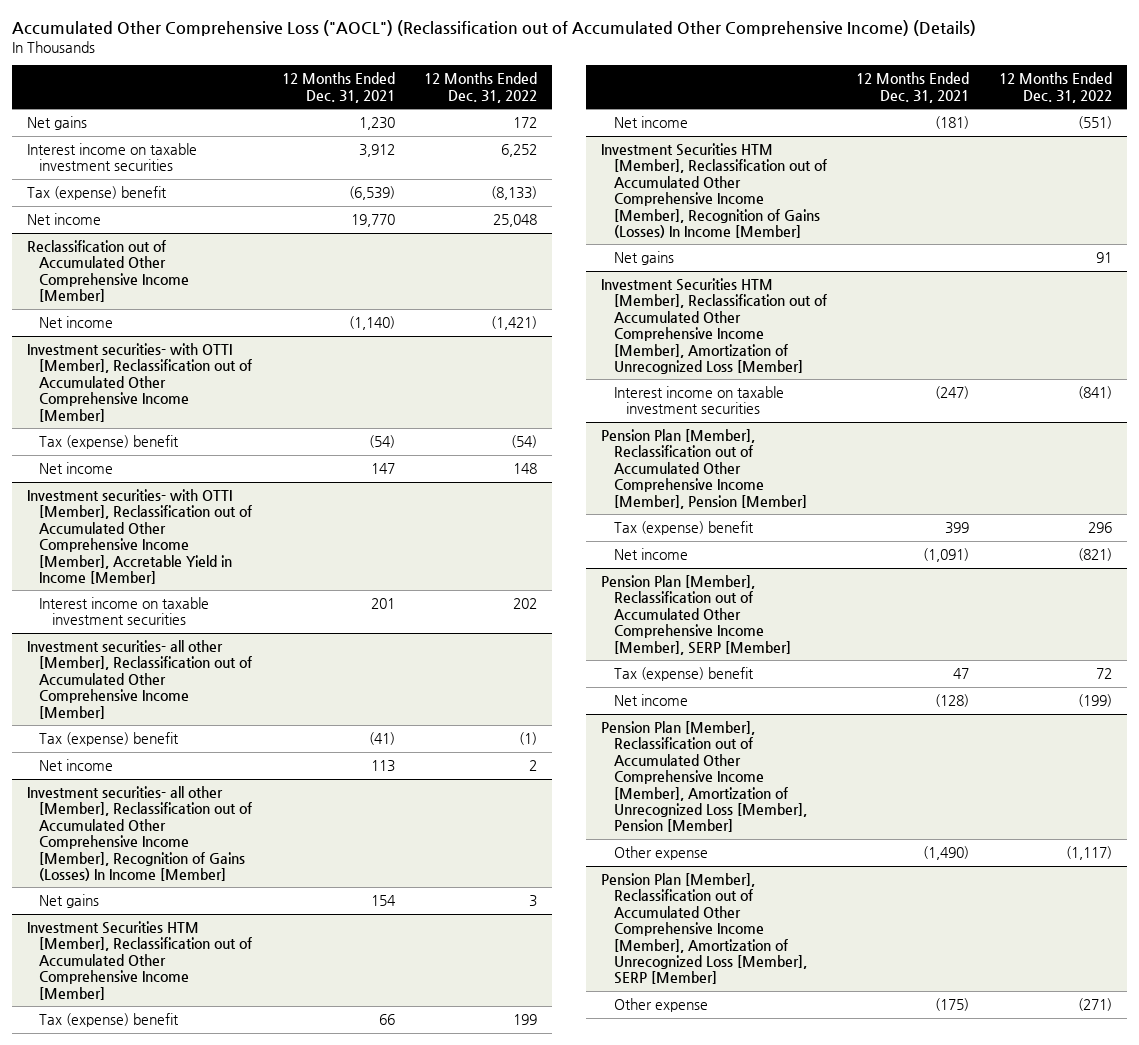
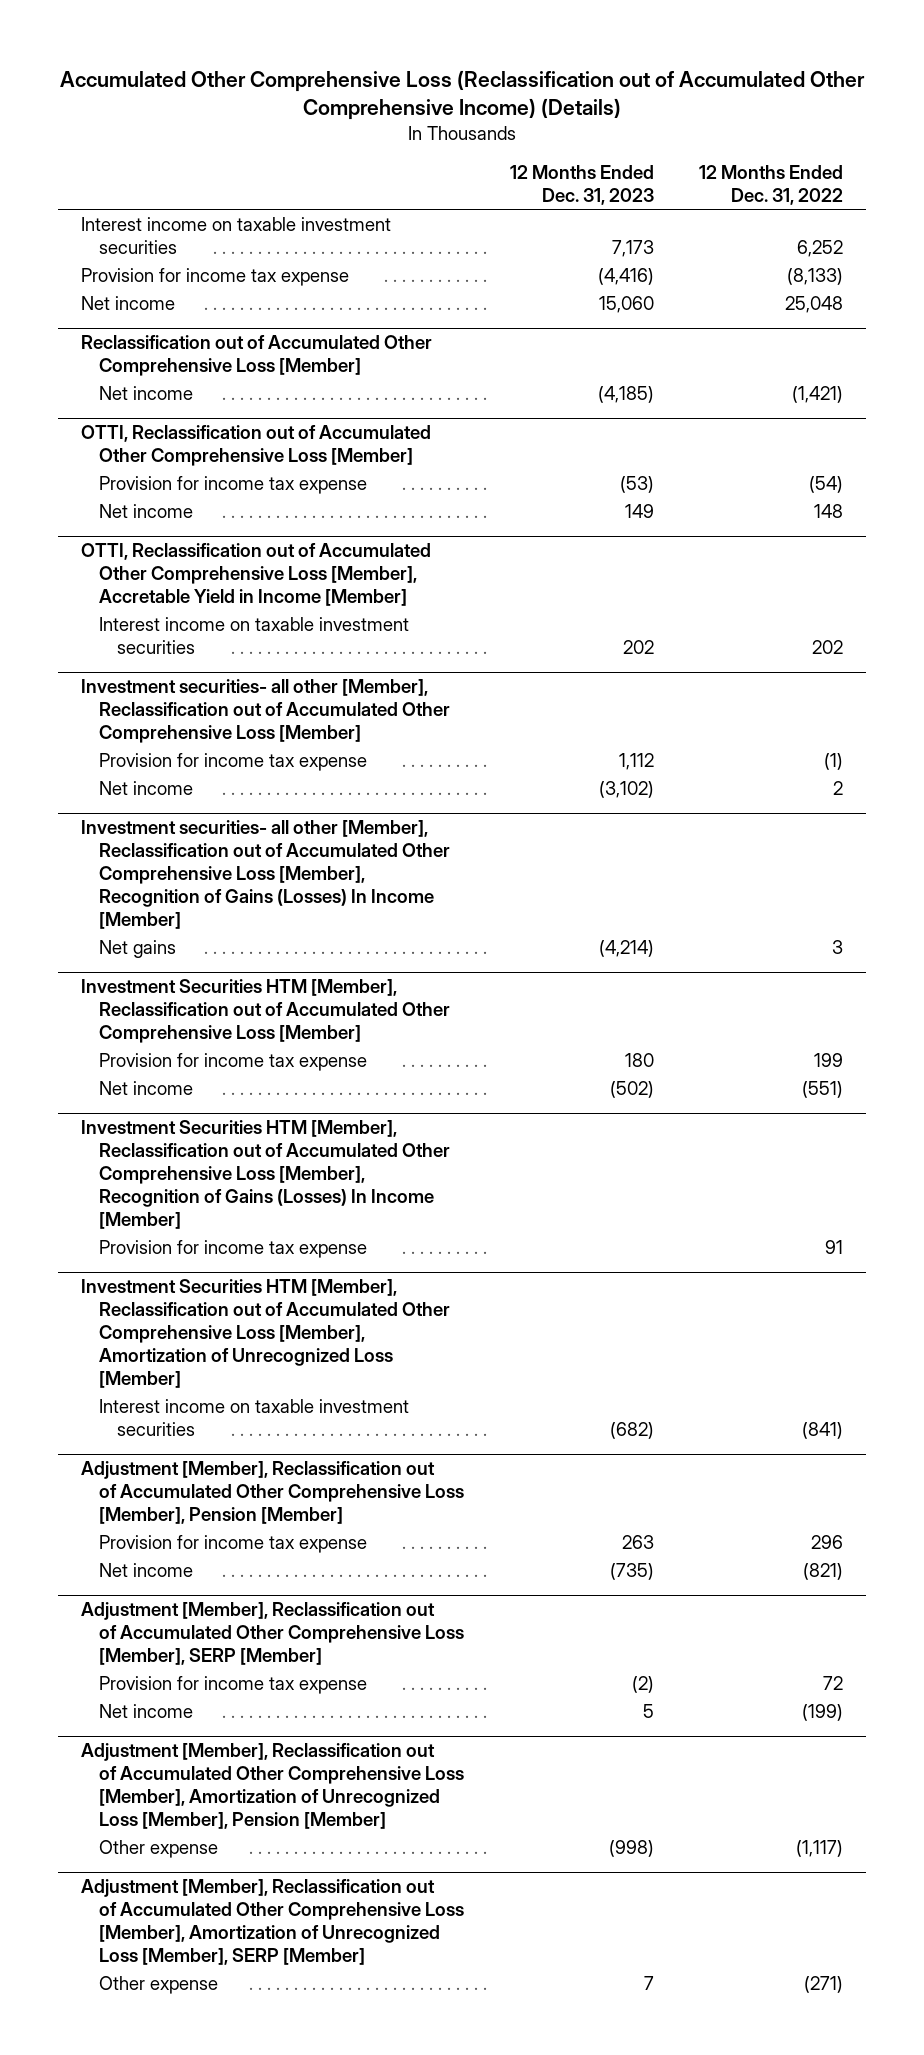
- Accumulated Other Comprehensive Loss ("AOCL") (Reclassification out of Accumulated Other Comprehensive Income) (Details)
+ Accumulated Other Comprehensive Loss (Reclassification out of Accumulated Other Comprehensive Income) (Details)
- | 12 Months Ended Dec. 31, 2021 | 12 Months Ended Dec. 31, 2022
+ | 12 Months Ended Dec. 31, 2023 | 12 Months Ended Dec. 31, 2022
- Net gains | 1,230 | 172
- Tax (expense) benefit | (6,539) | (8,133)
+ Provision for income tax expense | (4,416) | (8,133)
- Reclassification out of Accumulated Other Comprehensive Income [Member]
+ Reclassification out of Accumulated Other Comprehensive Loss [Member]
- Investment securities- with OTTI [Member], Reclassification out of Accumulated Other Comprehensive Income [Member]
- Tax (expense) benefit | (54) | (54)
+ OTTI, Reclassification out of Accumulated Other Comprehensive Loss [Member]
+ Provision for income tax expense | (53) | (54)
- Investment securities- with OTTI [Member], Reclassification out of Accumulated Other Comprehensive Income [Member], Accretable Yield in Income [Member]
+ OTTI, Reclassification out of Accumulated Other Comprehensive Loss [Member], Accretable Yield in Income [Member]
- Investment securities- all other [Member], Reclassification out of Accumulated Other Comprehensive Income [Member]
- Tax (expense) benefit | (41) | (1)
+ Investment securities- all other [Member], Reclassification out of Accumulated Other Comprehensive Loss [Member]
+ Provision for income tax expense | 1,112 | (1)
- Investment securities- all other [Member], Reclassification out of Accumulated Other Comprehensive Income [Member], Recognition of Gains (Losses) In Income [Member]
+ Investment securities- all other [Member], Reclassification out of Accumulated Other Comprehensive Loss [Member], Recognition of Gains (Losses) In Income [Member]
- Investment Securities HTM [Member], Reclassification out of Accumulated Other Comprehensive Income [Member]
- Tax (expense) benefit | 66 | 199
+ Investment Securities HTM [Member], Reclassification out of Accumulated Other Comprehensive Loss [Member]
+ Provision for income tax expense | 180 | 199
- Investment Securities HTM [Member], Reclassification out of Accumulated Other Comprehensive Income [Member], Recognition of Gains (Losses) In Income [Member]
- Net gains | | 91
- Investment Securities HTM [Member], Reclassification out of Accumulated Other Comprehensive Income [Member], Amortization of Unrecognized Loss [Member]
+ Investment Securities HTM [Member], Reclassification out of Accumulated Other Comprehensive Loss [Member], Recognition of Gains (Losses) In Income [Member]
+ Provision for income tax expense | | 91
+ Investment Securities HTM [Member], Reclassification out of Accumulated Other Comprehensive Loss [Member], Amortization of Unrecognized Loss [Member]
- Pension Plan [Member], Reclassification out of Accumulated Other Comprehensive Income [Member], Pension [Member]
- Tax (expense) benefit | 399 | 296
+ Adjustment [Member], Reclassification out of Accumulated Other Comprehensive Loss [Member], Pension [Member]
+ Provision for income tax expense | 263 | 296
- Pension Plan [Member], Reclassification out of Accumulated Other Comprehensive Income [Member], SERP [Member]
- Tax (expense) benefit | 47 | 72
+ Adjustment [Member], Reclassification out of Accumulated Other Comprehensive Loss [Member], SERP [Member]
+ Provision for income tax expense | (2) | 72
- Pension Plan [Member], Reclassification out of Accumulated Other Comprehensive Income [Member], Amortization of Unrecognized Loss [Member], Pension [Member]
+ Adjustment [Member], Reclassification out of Accumulated Other Comprehensive Loss [Member], Amortization of Unrecognized Loss [Member], Pension [Member]
- Pension Plan [Member], Reclassification out of Accumulated Other Comprehensive Income [Member], Amortization of Unrecognized Loss [Member], SERP [Member]
+ Adjustment [Member], Reclassification out of Accumulated Other Comprehensive Loss [Member], Amortization of Unrecognized Loss [Member], SERP [Member]

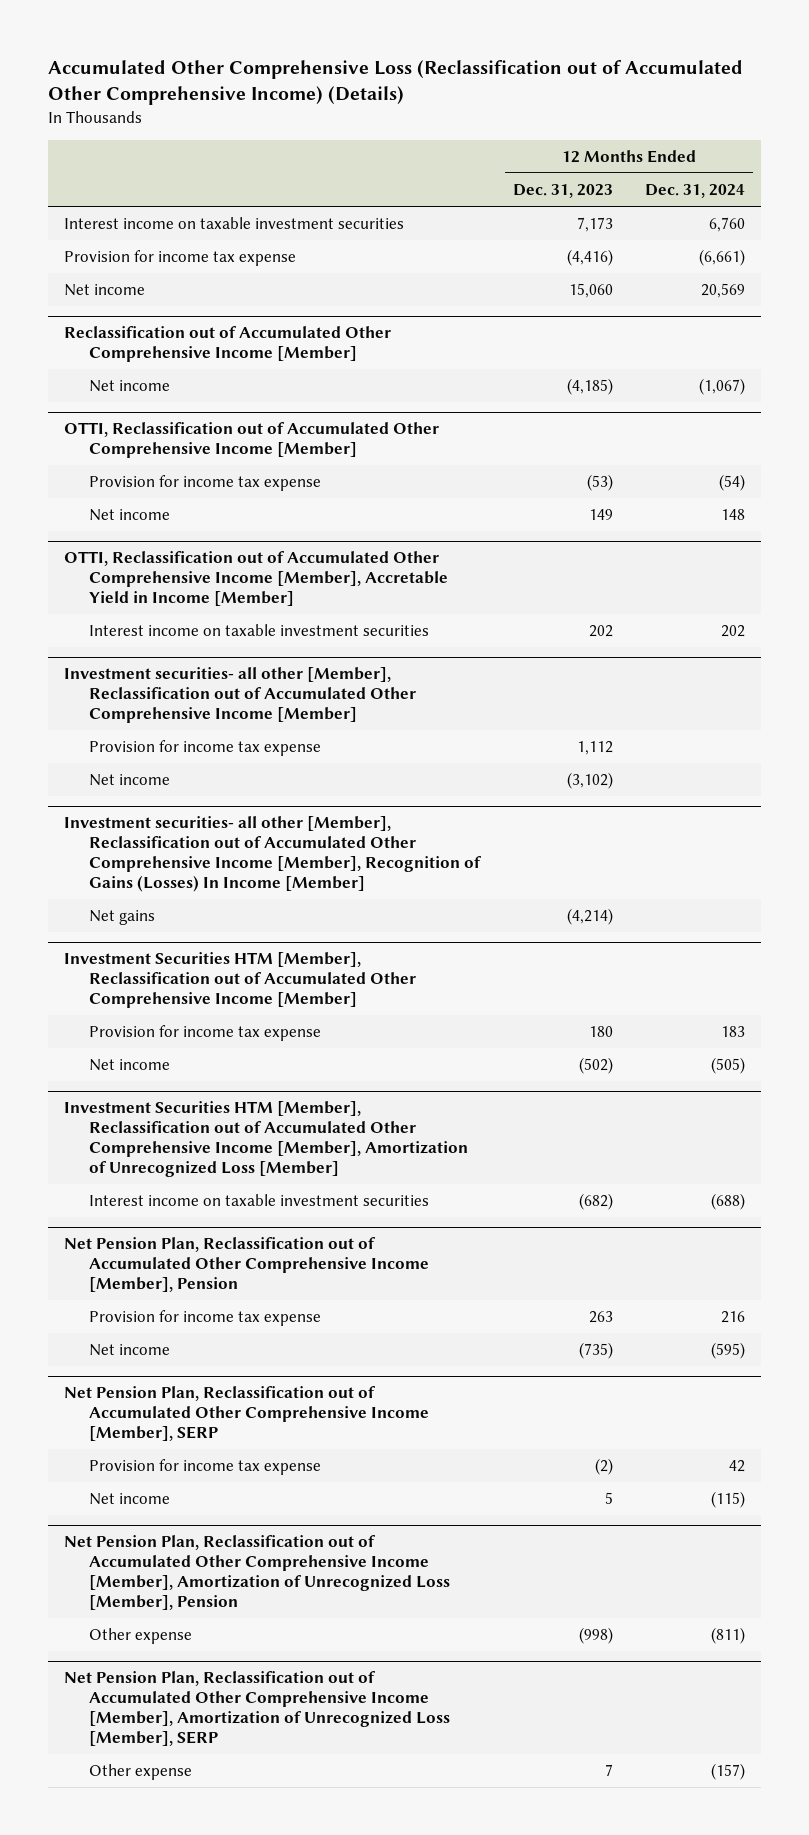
- | 12 Months Ended Dec. 31, 2023 | 12 Months Ended Dec. 31, 2022
+ | 12 Months Ended Dec. 31, 2023 | 12 Months Ended Dec. 31, 2024
- Reclassification out of Accumulated Other Comprehensive Loss [Member]
+ Reclassification out of Accumulated Other Comprehensive Income [Member]
- OTTI, Reclassification out of Accumulated Other Comprehensive Loss [Member]
+ OTTI, Reclassification out of Accumulated Other Comprehensive Income [Member]
- OTTI, Reclassification out of Accumulated Other Comprehensive Loss [Member], Accretable Yield in Income [Member]
+ OTTI, Reclassification out of Accumulated Other Comprehensive Income [Member], Accretable Yield in Income [Member]
- Investment securities- all other [Member], Reclassification out of Accumulated Other Comprehensive Loss [Member]
+ Investment securities- all other [Member], Reclassification out of Accumulated Other Comprehensive Income [Member]
- Investment securities- all other [Member], Reclassification out of Accumulated Other Comprehensive Loss [Member], Recognition of Gains (Losses) In Income [Member]
+ Investment securities- all other [Member], Reclassification out of Accumulated Other Comprehensive Income [Member], Recognition of Gains (Losses) In Income [Member]
- Investment Securities HTM [Member], Reclassification out of Accumulated Other Comprehensive Loss [Member]
+ Investment Securities HTM [Member], Reclassification out of Accumulated Other Comprehensive Income [Member]
- Investment Securities HTM [Member], Reclassification out of Accumulated Other Comprehensive Loss [Member], Recognition of Gains (Losses) In Income [Member]
- Provision for income tax expense | | 91
- Investment Securities HTM [Member], Reclassification out of Accumulated Other Comprehensive Loss [Member], Amortization of Unrecognized Loss [Member]
+ Investment Securities HTM [Member], Reclassification out of Accumulated Other Comprehensive Income [Member], Amortization of Unrecognized Loss [Member]
- Adjustment [Member], Reclassification out of Accumulated Other Comprehensive Loss [Member], Pension [Member]
+ Net Pension Plan, Reclassification out of Accumulated Other Comprehensive Income [Member], Pension
- Adjustment [Member], Reclassification out of Accumulated Other Comprehensive Loss [Member], SERP [Member]
+ Net Pension Plan, Reclassification out of Accumulated Other Comprehensive Income [Member], SERP
- Adjustment [Member], Reclassification out of Accumulated Other Comprehensive Loss [Member], Amortization of Unrecognized Loss [Member], Pension [Member]
+ Net Pension Plan, Reclassification out of Accumulated Other Comprehensive Income [Member], Amortization of Unrecognized Loss [Member], Pension
- Adjustment [Member], Reclassification out of Accumulated Other Comprehensive Loss [Member], Amortization of Unrecognized Loss [Member], SERP [Member]
+ Net Pension Plan, Reclassification out of Accumulated Other Comprehensive Income [Member], Amortization of Unrecognized Loss [Member], SERP

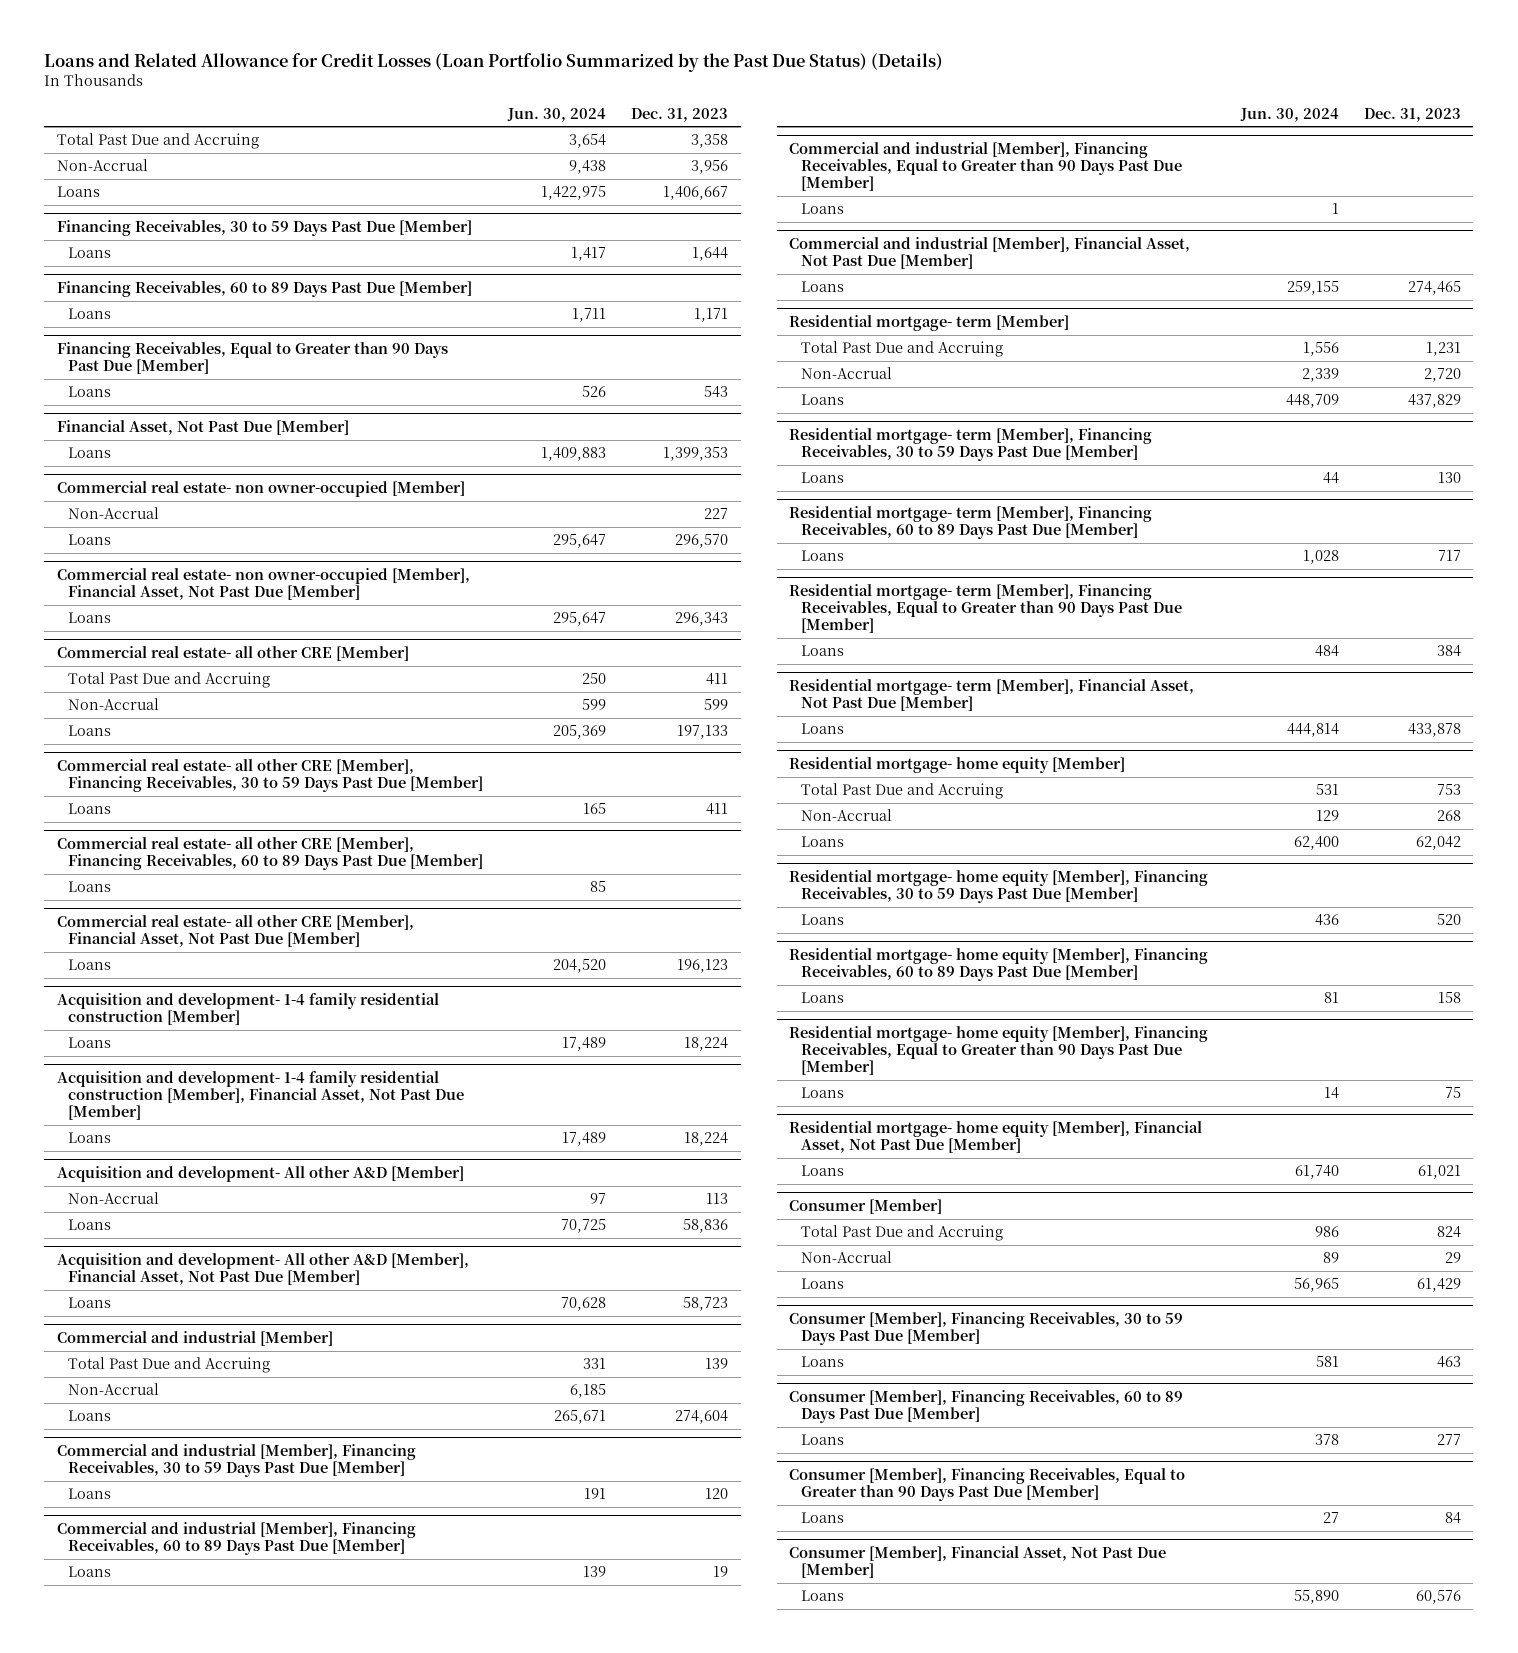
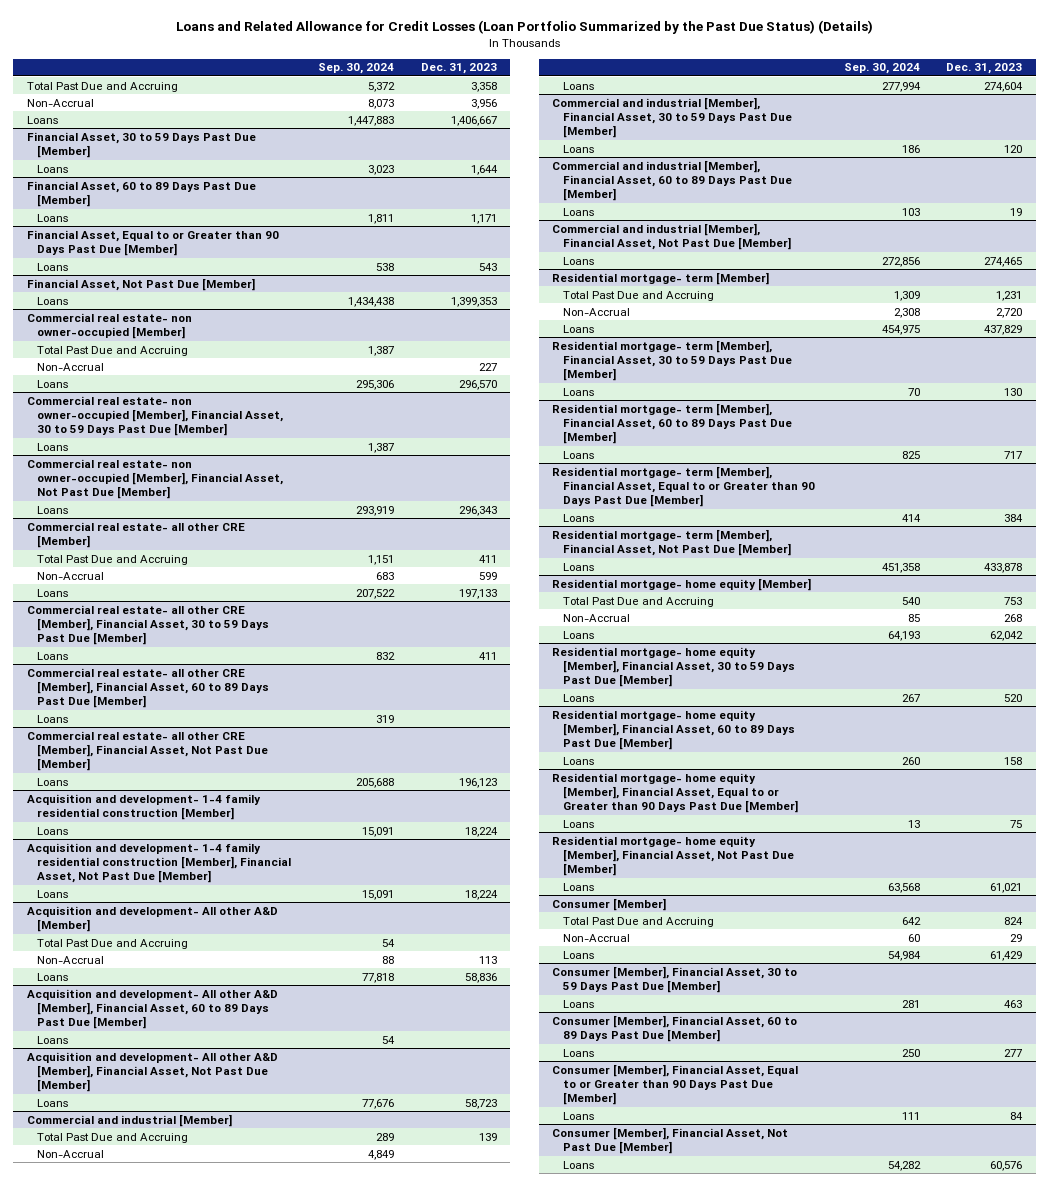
- | Jun. 30, 2024 | Dec. 31, 2023
+ | Sep. 30, 2024 | Dec. 31, 2023
- Financing Receivables, 30 to 59 Days Past Due [Member]
+ Financial Asset, 30 to 59 Days Past Due [Member]
- Financing Receivables, 60 to 89 Days Past Due [Member]
+ Financial Asset, 60 to 89 Days Past Due [Member]
- Financing Receivables, Equal to Greater than 90 Days Past Due [Member]
+ Financial Asset, Equal to or Greater than 90 Days Past Due [Member]
@ Commercial real estate- non owner-occupied [Member]
+ Total Past Due and Accruing | 1,387 |
+ Commercial real estate- non owner-occupied [Member], Financial Asset, 30 to 59 Days Past Due [Member]
+ Loans | 1,387 |
- Commercial real estate- all other CRE [Member], Financing Receivables, 30 to 59 Days Past Due [Member]
+ Commercial real estate- all other CRE [Member], Financial Asset, 30 to 59 Days Past Due [Member]
- Commercial real estate- all other CRE [Member], Financing Receivables, 60 to 89 Days Past Due [Member]
+ Commercial real estate- all other CRE [Member], Financial Asset, 60 to 89 Days Past Due [Member]
@ Acquisition and development- All other A&D [Member]
+ Total Past Due and Accruing | 54 |
+ Acquisition and development- All other A&D [Member], Financial Asset, 60 to 89 Days Past Due [Member]
+ Loans | 54 |
- Commercial and industrial [Member], Financing Receivables, 30 to 59 Days Past Due [Member]
+ Commercial and industrial [Member], Financial Asset, 30 to 59 Days Past Due [Member]
- Commercial and industrial [Member], Financing Receivables, 60 to 89 Days Past Due [Member]
+ Commercial and industrial [Member], Financial Asset, 60 to 89 Days Past Due [Member]
- Commercial and industrial [Member], Financing Receivables, Equal to Greater than 90 Days Past Due [Member]
- Loans | 1 |
- Residential mortgage- term [Member], Financing Receivables, 30 to 59 Days Past Due [Member]
+ Residential mortgage- term [Member], Financial Asset, 30 to 59 Days Past Due [Member]
- Residential mortgage- term [Member], Financing Receivables, 60 to 89 Days Past Due [Member]
+ Residential mortgage- term [Member], Financial Asset, 60 to 89 Days Past Due [Member]
- Residential mortgage- term [Member], Financing Receivables, Equal to Greater than 90 Days Past Due [Member]
+ Residential mortgage- term [Member], Financial Asset, Equal to or Greater than 90 Days Past Due [Member]
- Residential mortgage- home equity [Member], Financing Receivables, 30 to 59 Days Past Due [Member]
+ Residential mortgage- home equity [Member], Financial Asset, 30 to 59 Days Past Due [Member]
- Residential mortgage- home equity [Member], Financing Receivables, 60 to 89 Days Past Due [Member]
+ Residential mortgage- home equity [Member], Financial Asset, 60 to 89 Days Past Due [Member]
- Residential mortgage- home equity [Member], Financing Receivables, Equal to Greater than 90 Days Past Due [Member]
+ Residential mortgage- home equity [Member], Financial Asset, Equal to or Greater than 90 Days Past Due [Member]
- Consumer [Member], Financing Receivables, 30 to 59 Days Past Due [Member]
+ Consumer [Member], Financial Asset, 30 to 59 Days Past Due [Member]
- Consumer [Member], Financing Receivables, 60 to 89 Days Past Due [Member]
+ Consumer [Member], Financial Asset, 60 to 89 Days Past Due [Member]
- Consumer [Member], Financing Receivables, Equal to Greater than 90 Days Past Due [Member]
+ Consumer [Member], Financial Asset, Equal to or Greater than 90 Days Past Due [Member]

